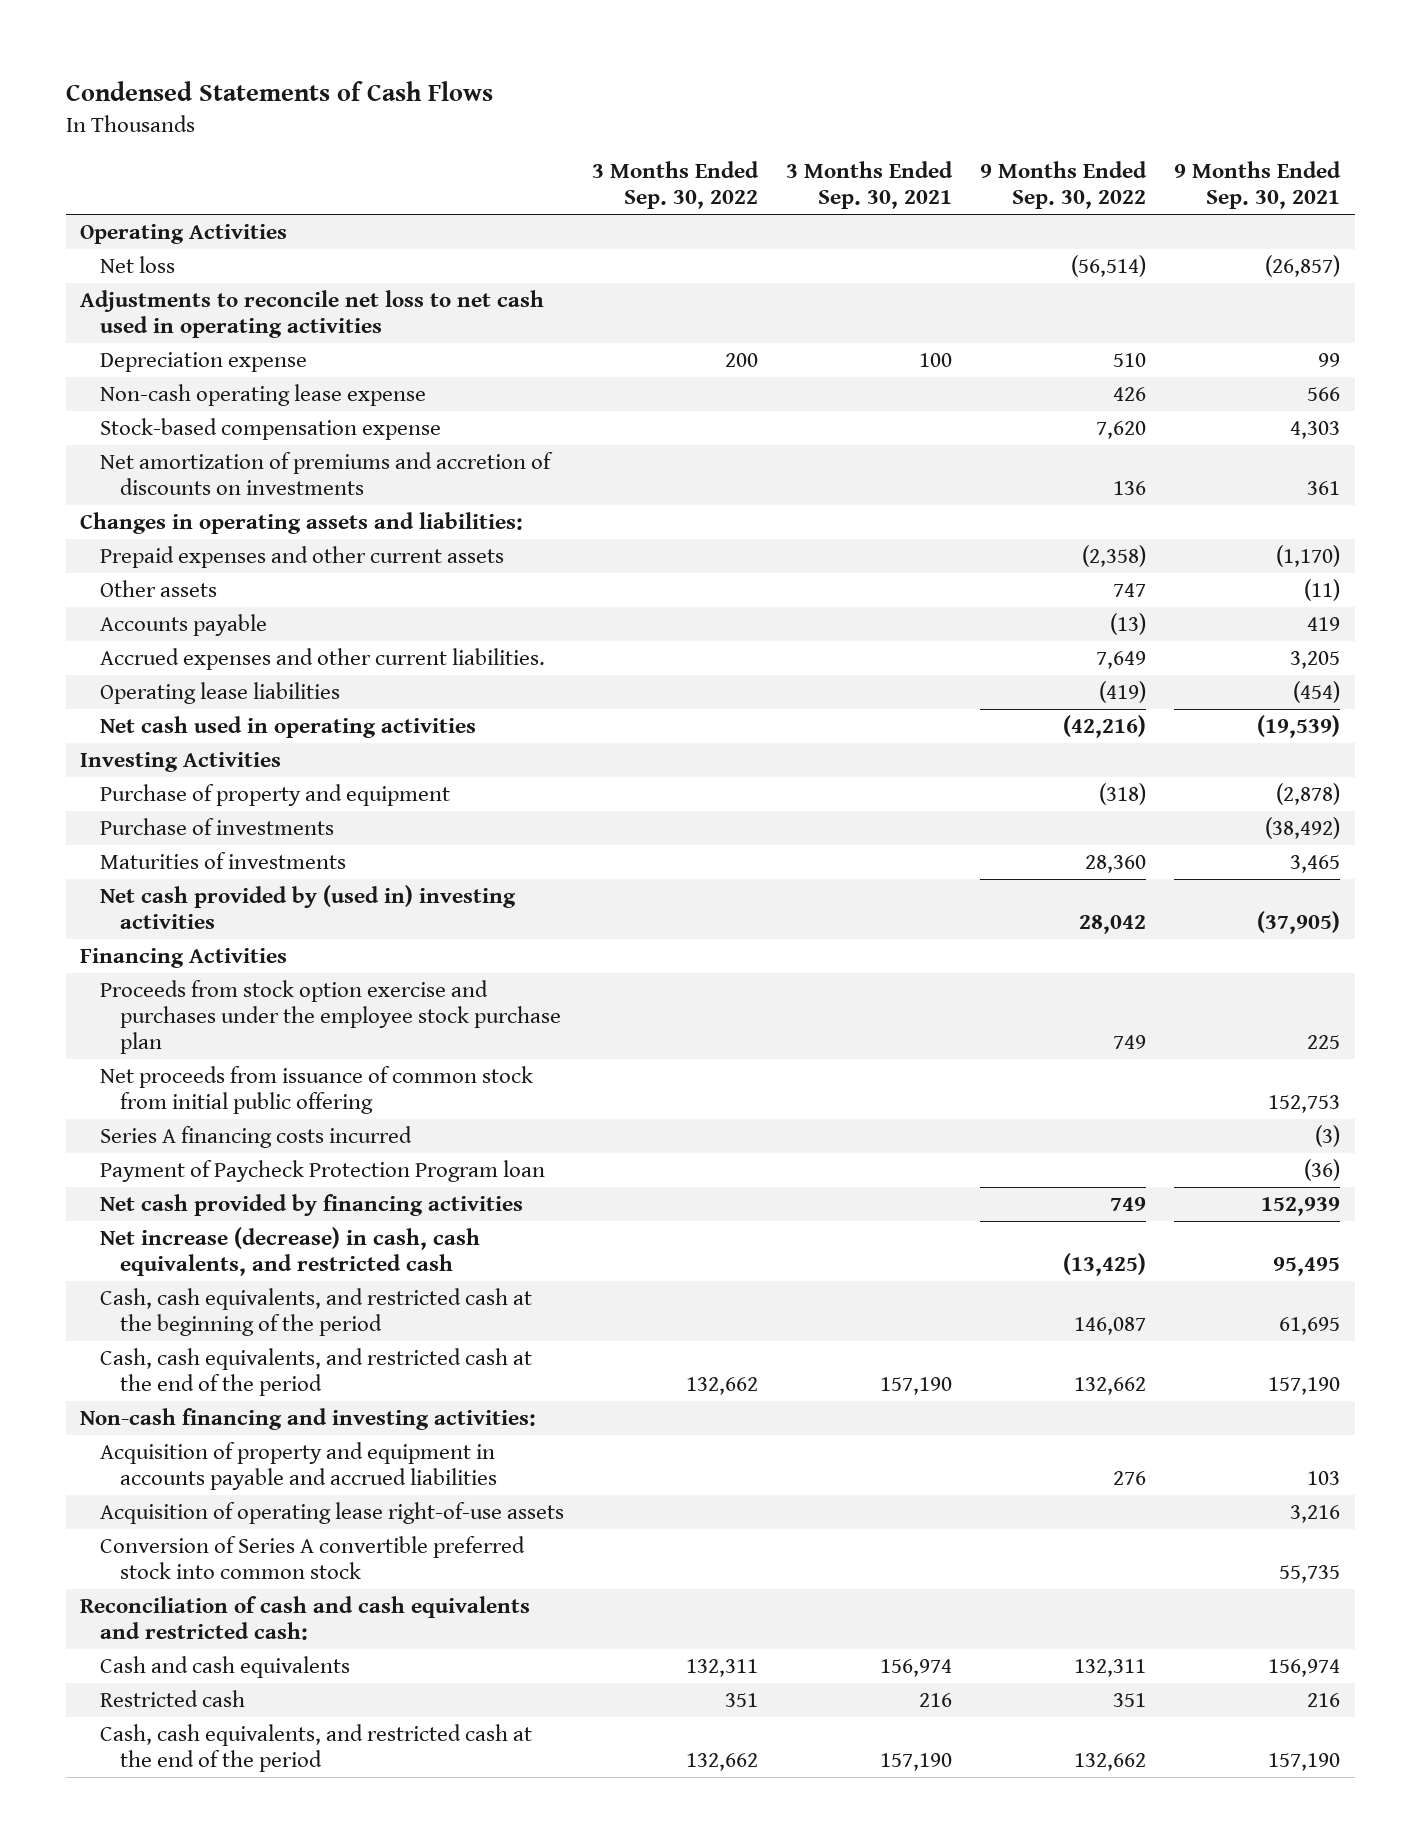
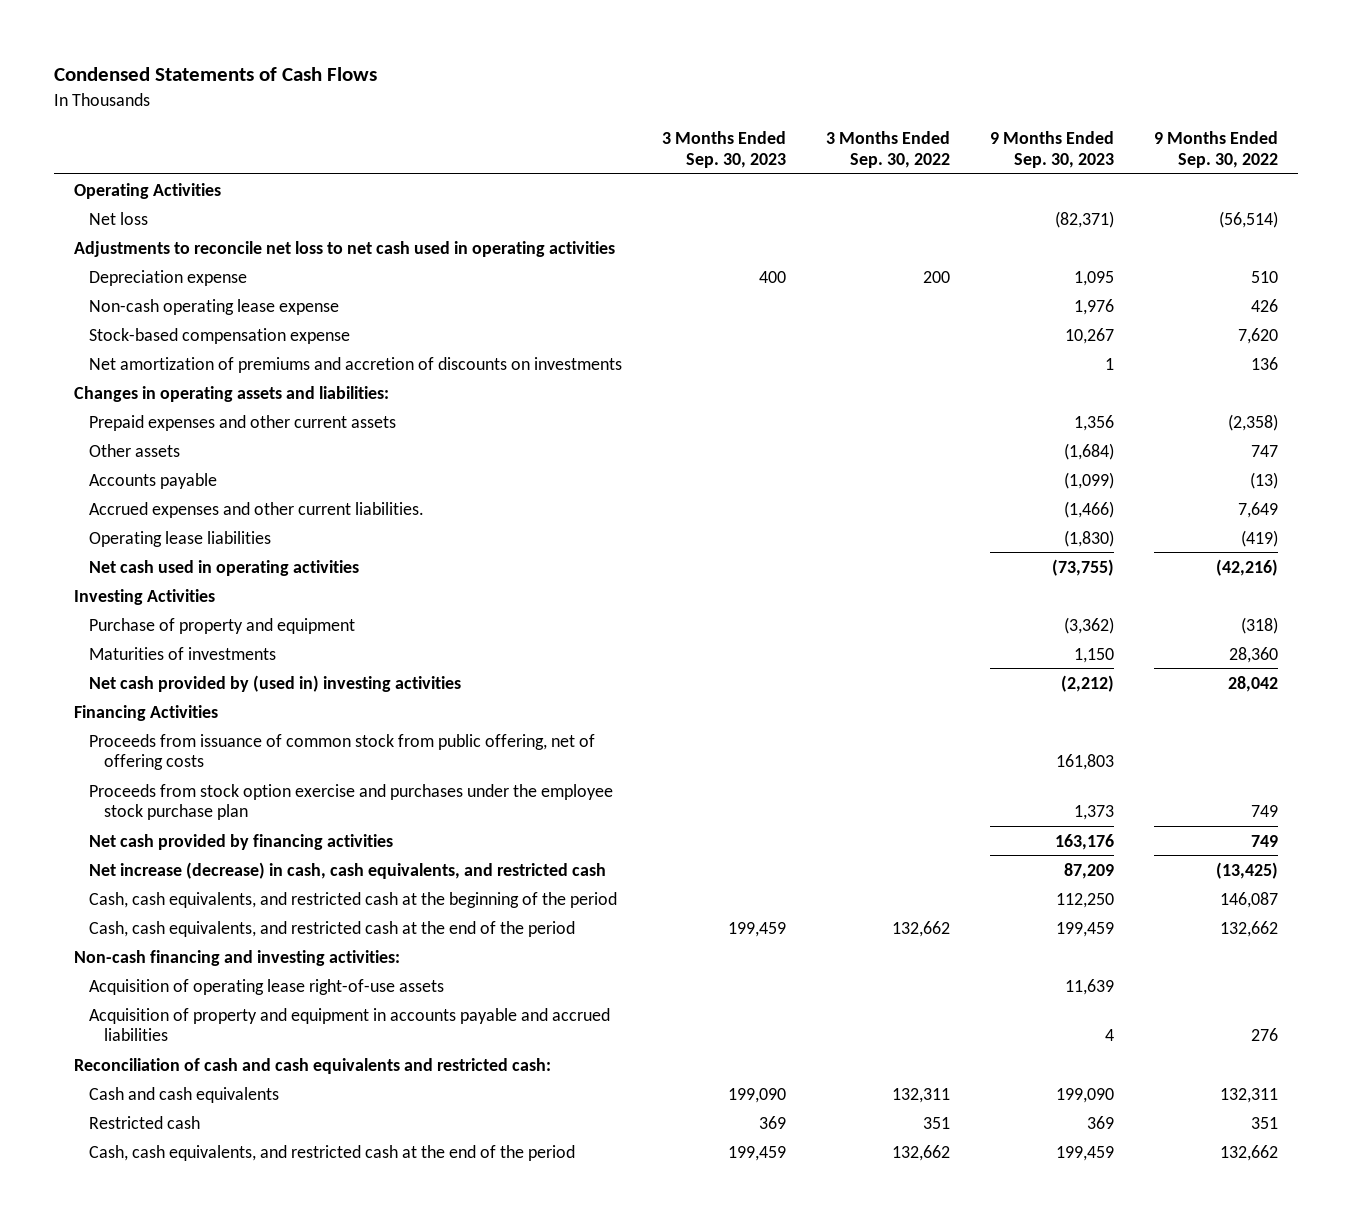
- | 3 Months Ended Sep. 30, 2022 | 3 Months Ended Sep. 30, 2021 | 9 Months Ended Sep. 30, 2022 | 9 Months Ended Sep. 30, 2021
+ | 3 Months Ended Sep. 30, 2023 | 3 Months Ended Sep. 30, 2022 | 9 Months Ended Sep. 30, 2023 | 9 Months Ended Sep. 30, 2022
- Purchase of investments | | | | (38,492)
+ Proceeds from issuance of common stock from public offering, net of offering costs | | | 161,803 |
- Net proceeds from issuance of common stock from initial public offering | | | | 152,753
- Series A financing costs incurred | | | | (3)
- Payment of Paycheck Protection Program loan | | | | (36)
- Conversion of Series A convertible preferred stock into common stock | | | | 55,735
moved down: Acquisition of property and equipment in accounts payable and accrued liabilities | | | 4 | 276

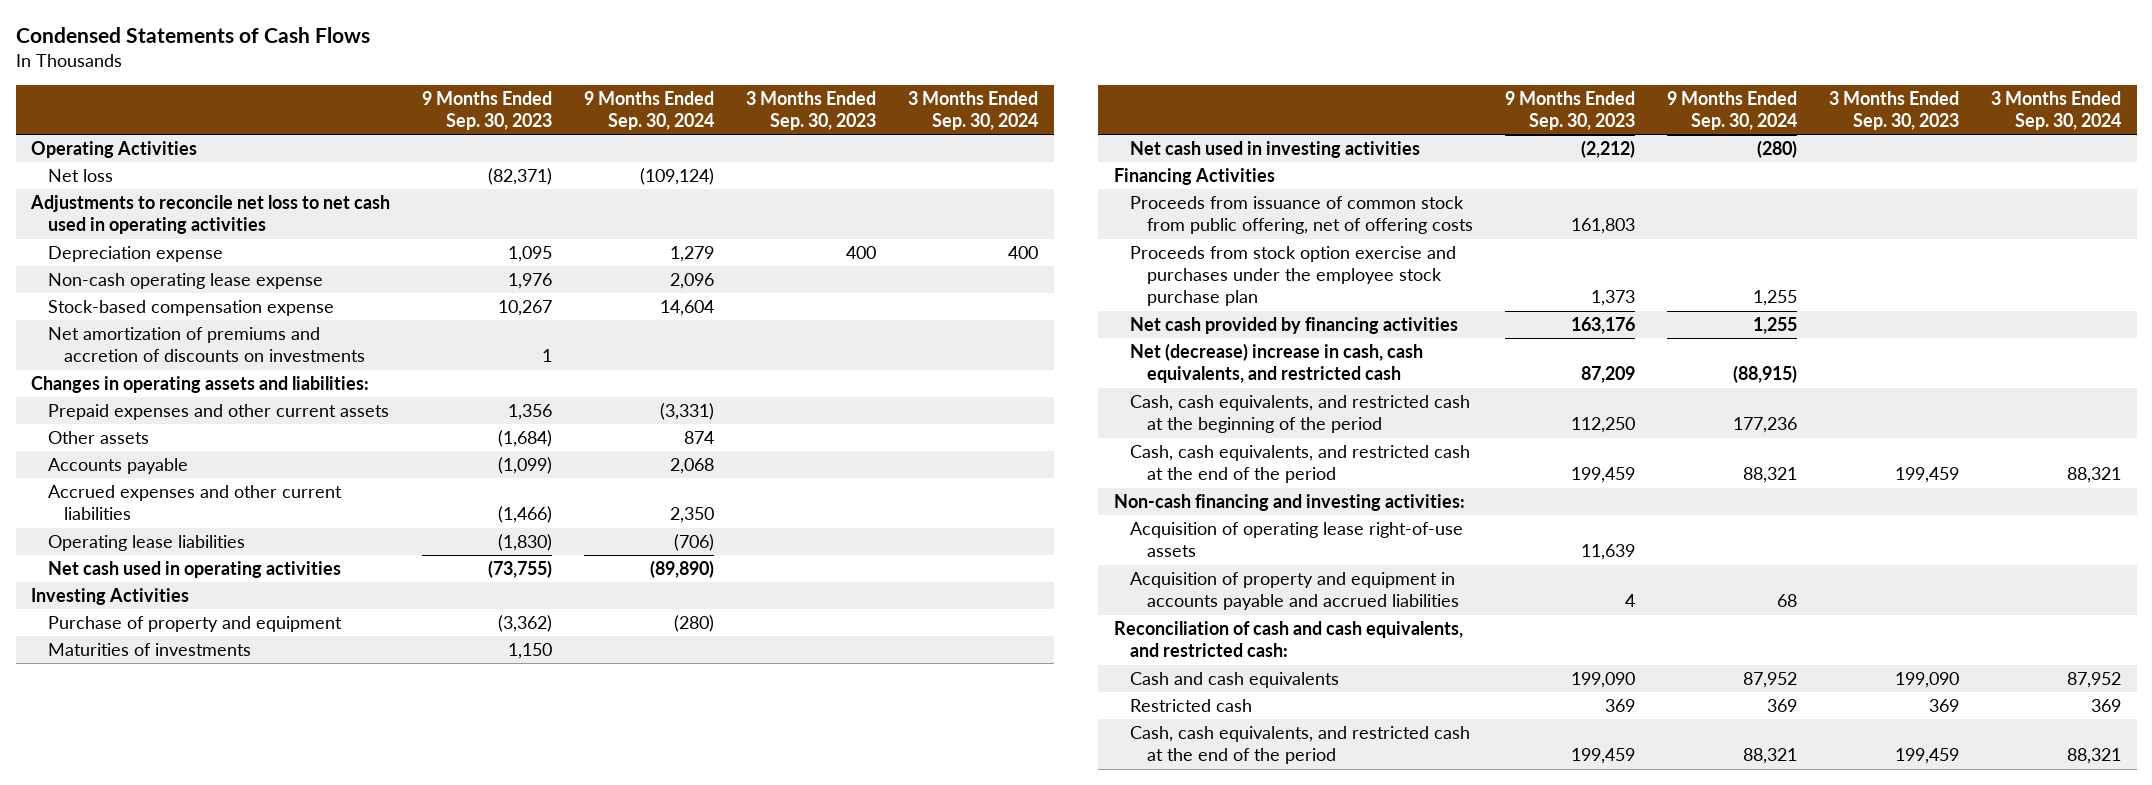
- | 3 Months Ended Sep. 30, 2023 | 3 Months Ended Sep. 30, 2022 | 9 Months Ended Sep. 30, 2023 | 9 Months Ended Sep. 30, 2022
+ | 9 Months Ended Sep. 30, 2023 | 9 Months Ended Sep. 30, 2024 | 3 Months Ended Sep. 30, 2023 | 3 Months Ended Sep. 30, 2024
- Accrued expenses and other current liabilities. | | | (1,466) | 7,649
+ Accrued expenses and other current liabilities | (1,466) | 2,350 | |
- Net cash provided by (used in) investing activities | | | (2,212) | 28,042
+ Net cash used in investing activities | (2,212) | (280) | |
- Net increase (decrease) in cash, cash equivalents, and restricted cash | | | 87,209 | (13,425)
+ Net (decrease) increase in cash, cash equivalents, and restricted cash | 87,209 | (88,915) | |
- Reconciliation of cash and cash equivalents and restricted cash:
+ Reconciliation of cash and cash equivalents, and restricted cash:

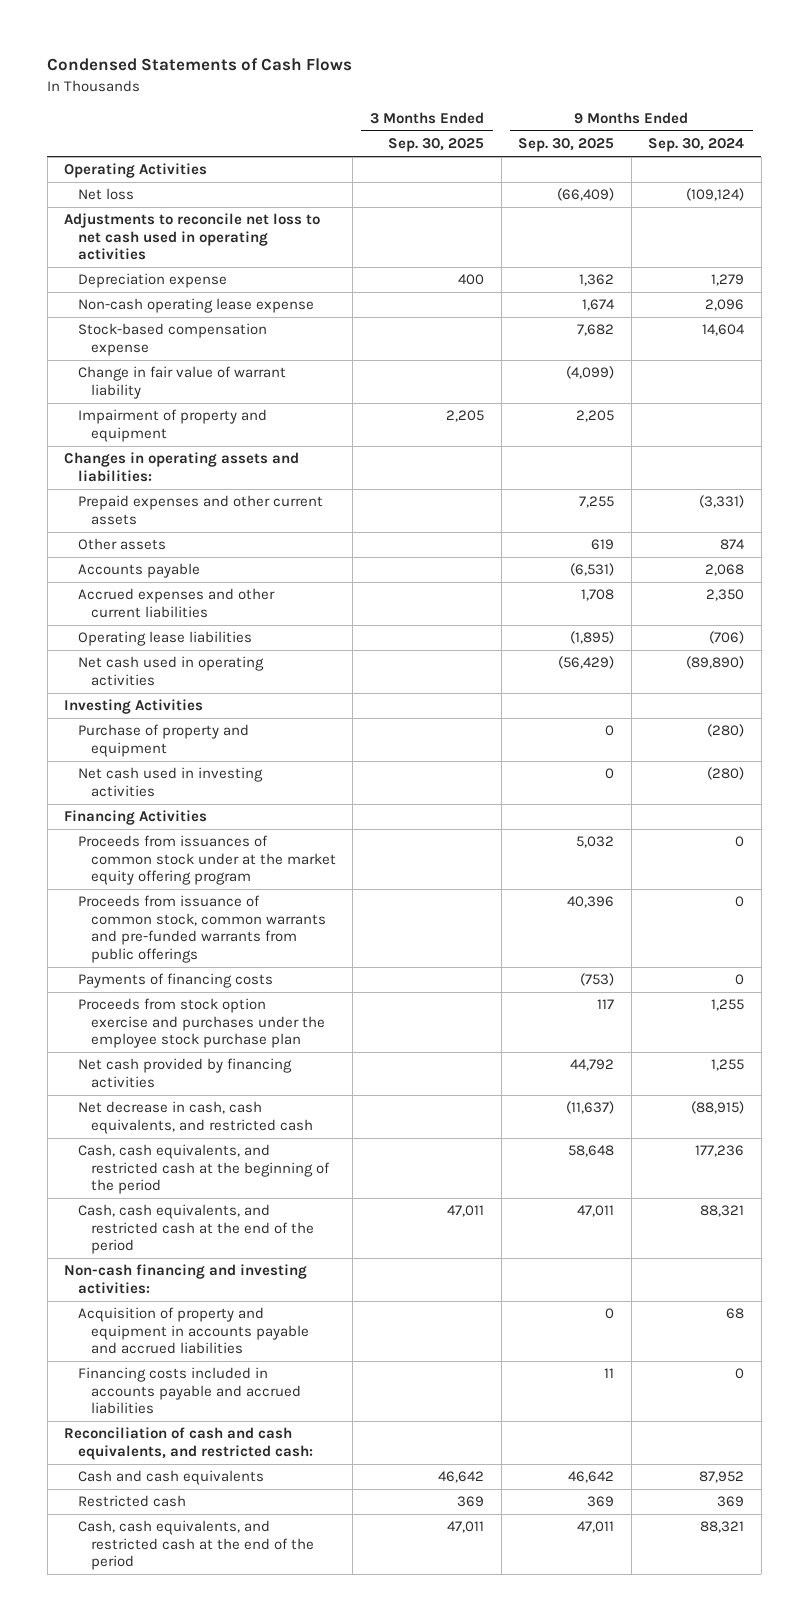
- | 9 Months Ended Sep. 30, 2023 | 9 Months Ended Sep. 30, 2024 | 3 Months Ended Sep. 30, 2023 | 3 Months Ended Sep. 30, 2024
+ | 3 Months Ended Sep. 30, 2025 | 9 Months Ended Sep. 30, 2025 | 9 Months Ended Sep. 30, 2024
- Net amortization of premiums and accretion of discounts on investments | 1 | | |
+ Change in fair value of warrant liability | | (4,099) |
+ Impairment of property and equipment | 2,205 | 2,205 |
- Maturities of investments | 1,150 | | |
- Proceeds from issuance of common stock from public offering, net of offering costs | 161,803 | | |
+ Proceeds from issuances of common stock under at the market equity offering program | | 5,032 | 0
+ Proceeds from issuance of common stock, common warrants and pre-funded warrants from public offerings | | 40,396 | 0
+ Payments of financing costs | | (753) | 0
- Net (decrease) increase in cash, cash equivalents, and restricted cash | 87,209 | (88,915) | |
+ Net decrease in cash, cash equivalents, and restricted cash | | (11,637) | (88,915)
- Acquisition of operating lease right-of-use assets | 11,639 | | |
+ Financing costs included in accounts payable and accrued liabilities | | 11 | 0

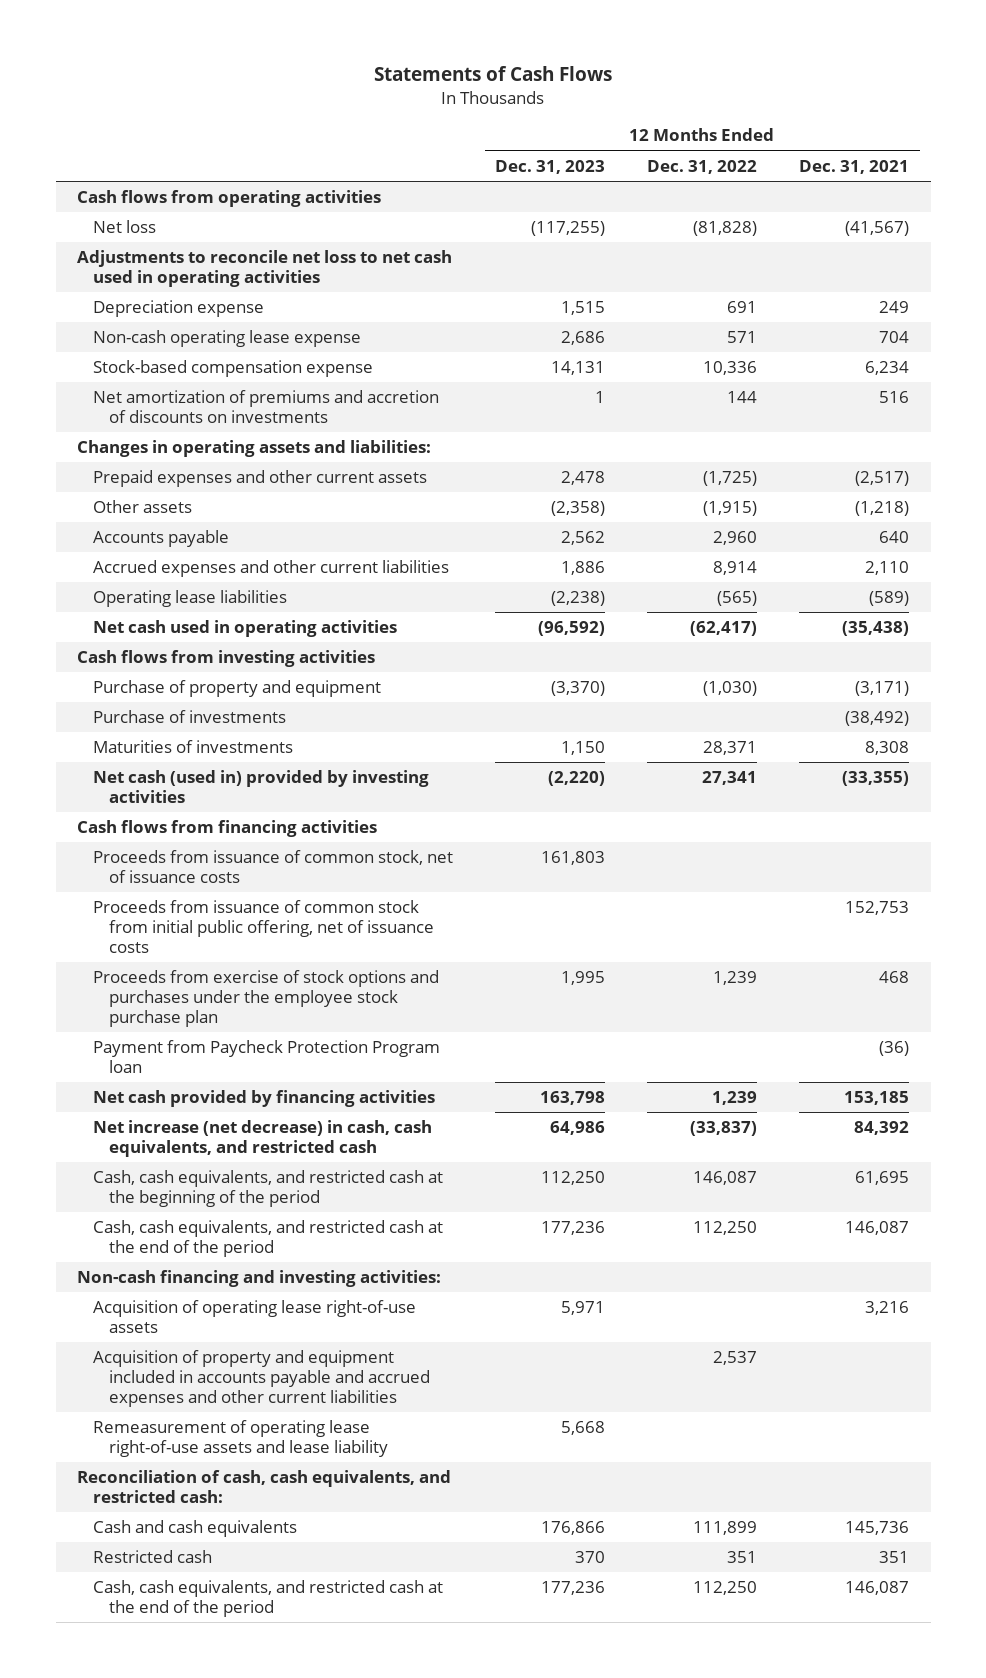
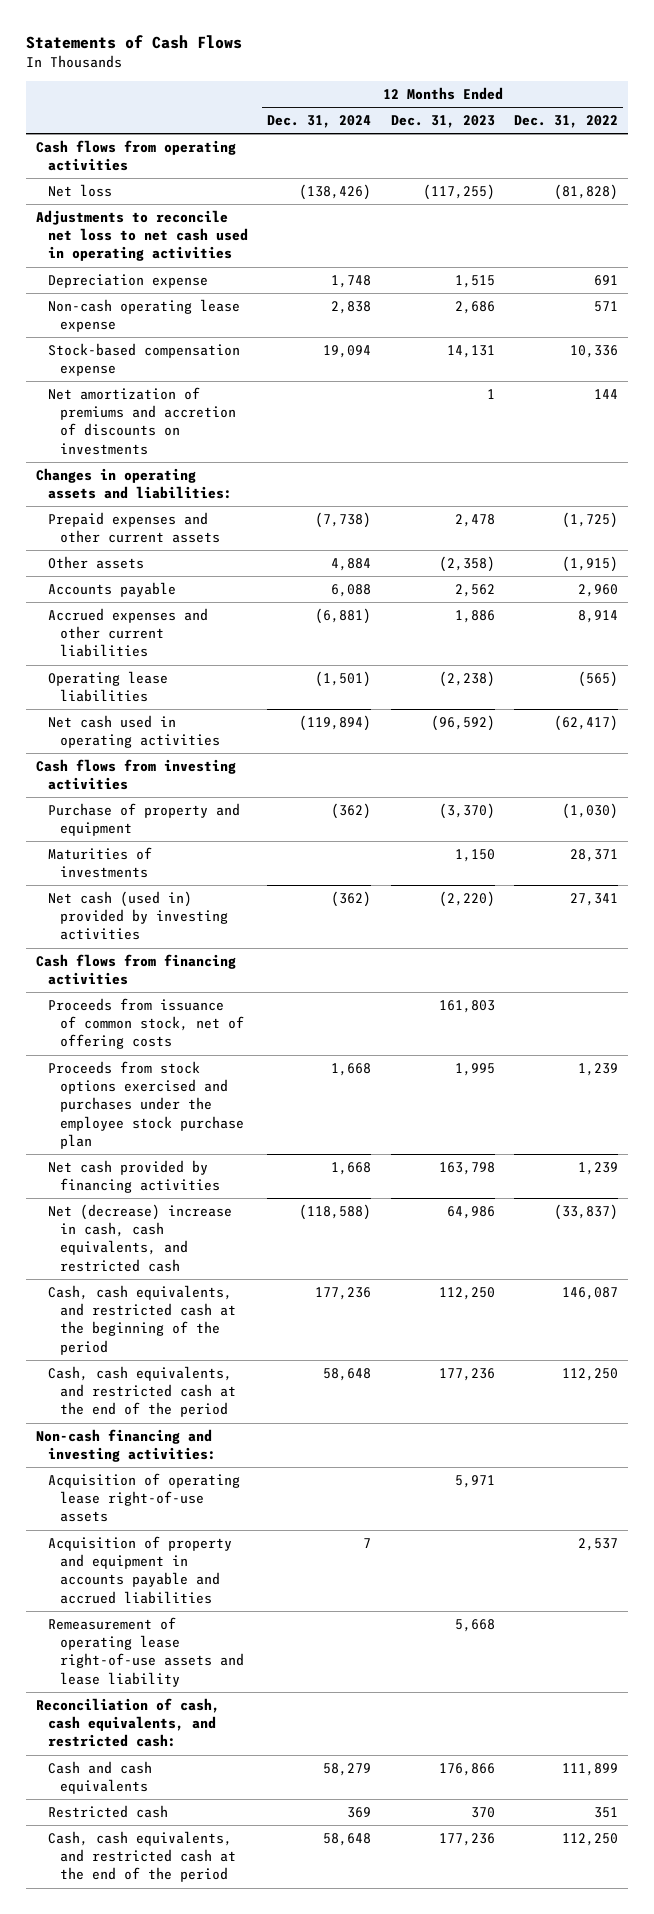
- | 12 Months Ended Dec. 31, 2023 | 12 Months Ended Dec. 31, 2022 | 12 Months Ended Dec. 31, 2021
+ | 12 Months Ended Dec. 31, 2024 | 12 Months Ended Dec. 31, 2023 | 12 Months Ended Dec. 31, 2022
- Purchase of investments | | | (38,492)
- Proceeds from issuance of common stock, net of issuance costs | 161,803 | |
- Proceeds from issuance of common stock from initial public offering, net of issuance costs | | | 152,753
- Proceeds from exercise of stock options and purchases under the employee stock purchase plan | 1,995 | 1,239 | 468
- Payment from Paycheck Protection Program loan | | | (36)
+ Proceeds from issuance of common stock, net of offering costs | | 161,803 |
+ Proceeds from stock options exercised and purchases under the employee stock purchase plan | 1,668 | 1,995 | 1,239
- Net increase (net decrease) in cash, cash equivalents, and restricted cash | 64,986 | (33,837) | 84,392
+ Net (decrease) increase in cash, cash equivalents, and restricted cash | (118,588) | 64,986 | (33,837)
- Acquisition of property and equipment included in accounts payable and accrued expenses and other current liabilities | | 2,537 |
+ Acquisition of property and equipment in accounts payable and accrued liabilities | 7 | | 2,537

